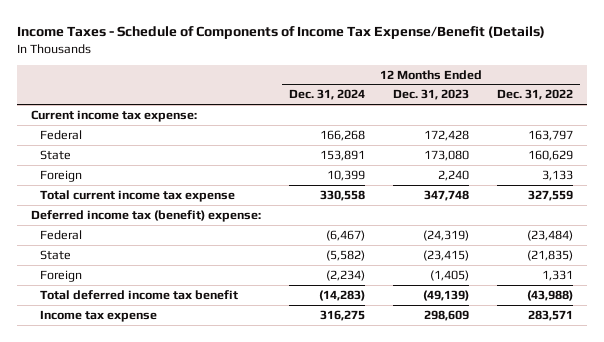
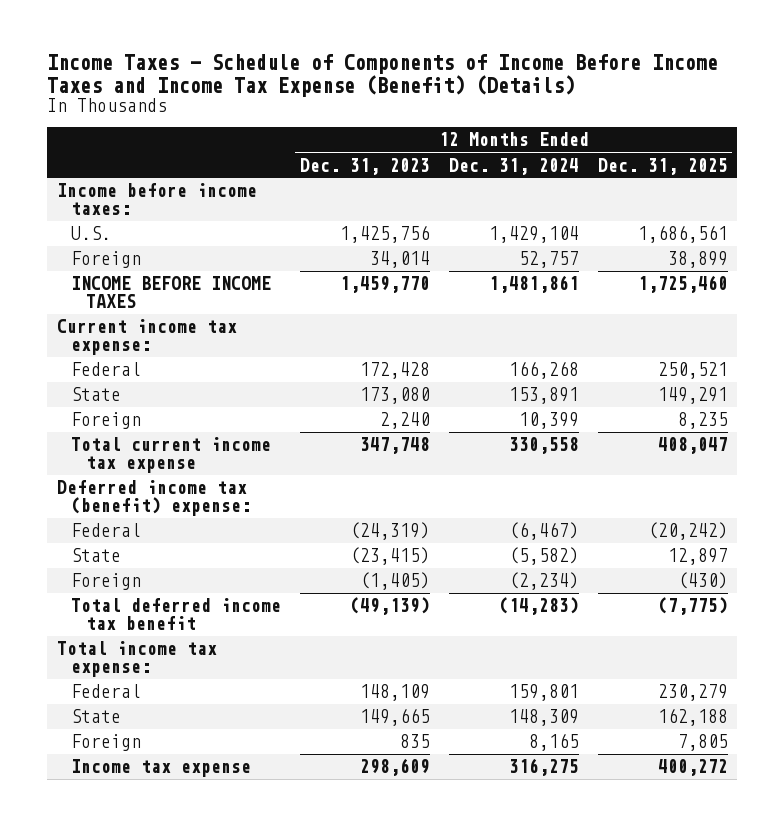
- Income Taxes - Schedule of Components of Income Tax Expense/Benefit (Details)
+ Income Taxes - Schedule of Components of Income Before Income Taxes and Income Tax Expense (Benefit) (Details)
- | 12 Months Ended Dec. 31, 2024 | 12 Months Ended Dec. 31, 2023 | 12 Months Ended Dec. 31, 2022
+ | 12 Months Ended Dec. 31, 2023 | 12 Months Ended Dec. 31, 2024 | 12 Months Ended Dec. 31, 2025
+ Income before income taxes:
+ U.S. | 1,425,756 | 1,429,104 | 1,686,561
+ Foreign | 34,014 | 52,757 | 38,899
+ INCOME BEFORE INCOME TAXES | 1,459,770 | 1,481,861 | 1,725,460
+ Total income tax expense:
+ Federal | 148,109 | 159,801 | 230,279
+ State | 149,665 | 148,309 | 162,188
+ Foreign | 835 | 8,165 | 7,805

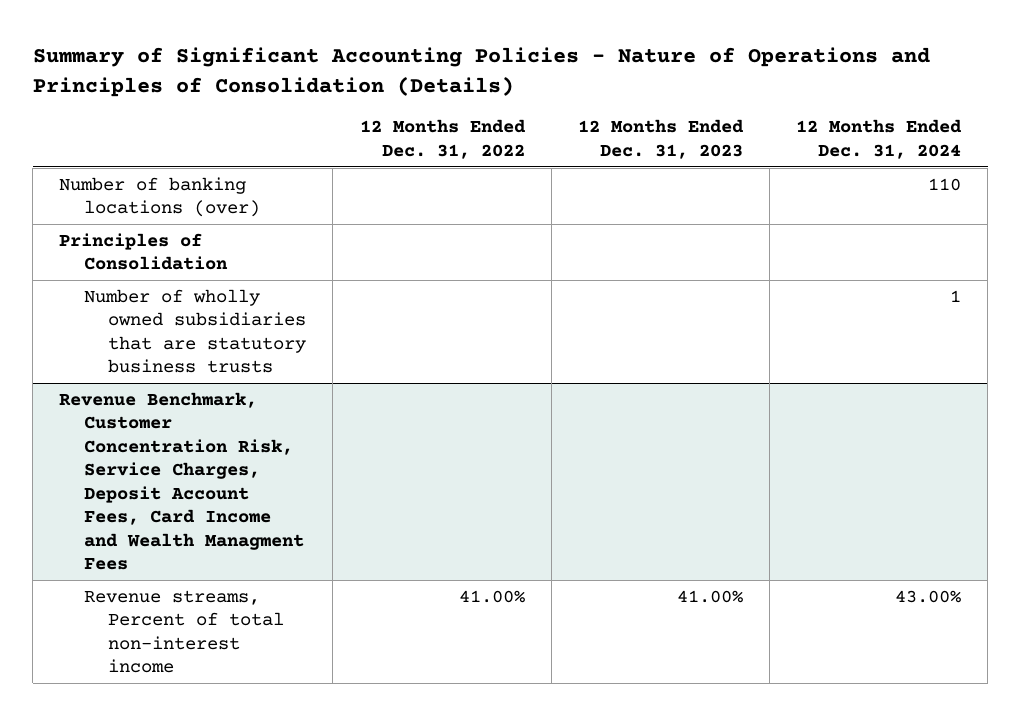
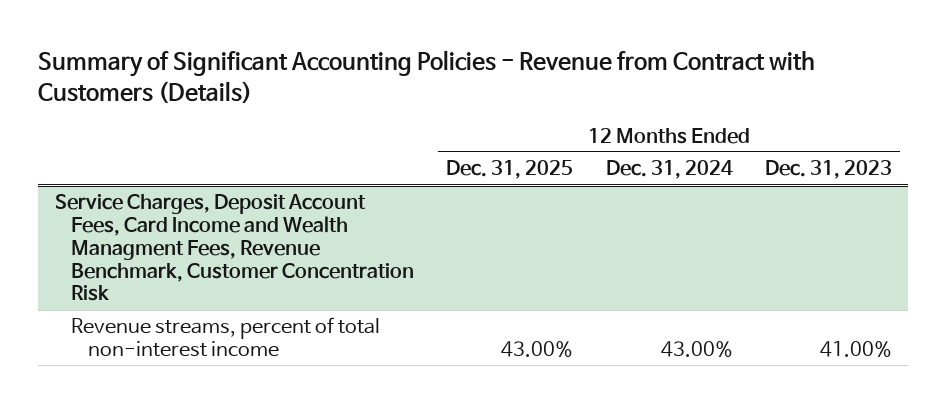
- Summary of Significant Accounting Policies - Nature of Operations and Principles of Consolidation (Details)
+ Summary of Significant Accounting Policies - Revenue from Contract with Customers (Details)
- | 12 Months Ended Dec. 31, 2022 | 12 Months Ended Dec. 31, 2023 | 12 Months Ended Dec. 31, 2024
+ | 12 Months Ended Dec. 31, 2025 | 12 Months Ended Dec. 31, 2024 | 12 Months Ended Dec. 31, 2023
- Number of banking locations (over) | | | 110
- Principles of Consolidation
- Number of wholly owned subsidiaries that are statutory business trusts | | | 1
- Revenue Benchmark, Customer Concentration Risk, Service Charges, Deposit Account Fees, Card Income and Wealth Managment Fees
- Revenue streams, Percent of total non-interest income | 41.00% | 41.00% | 43.00%
+ Service Charges, Deposit Account Fees, Card Income and Wealth Managment Fees, Revenue Benchmark, Customer Concentration Risk
+ Revenue streams, percent of total non-interest income | 43.00% | 43.00% | 41.00%

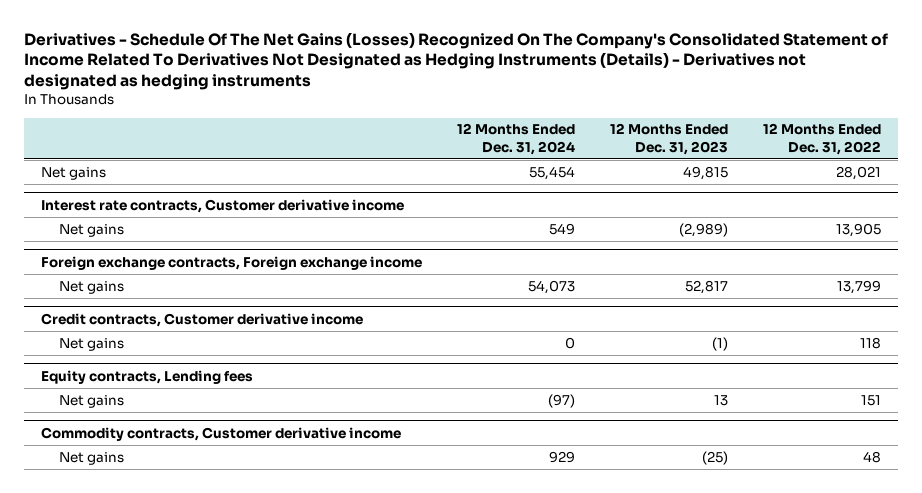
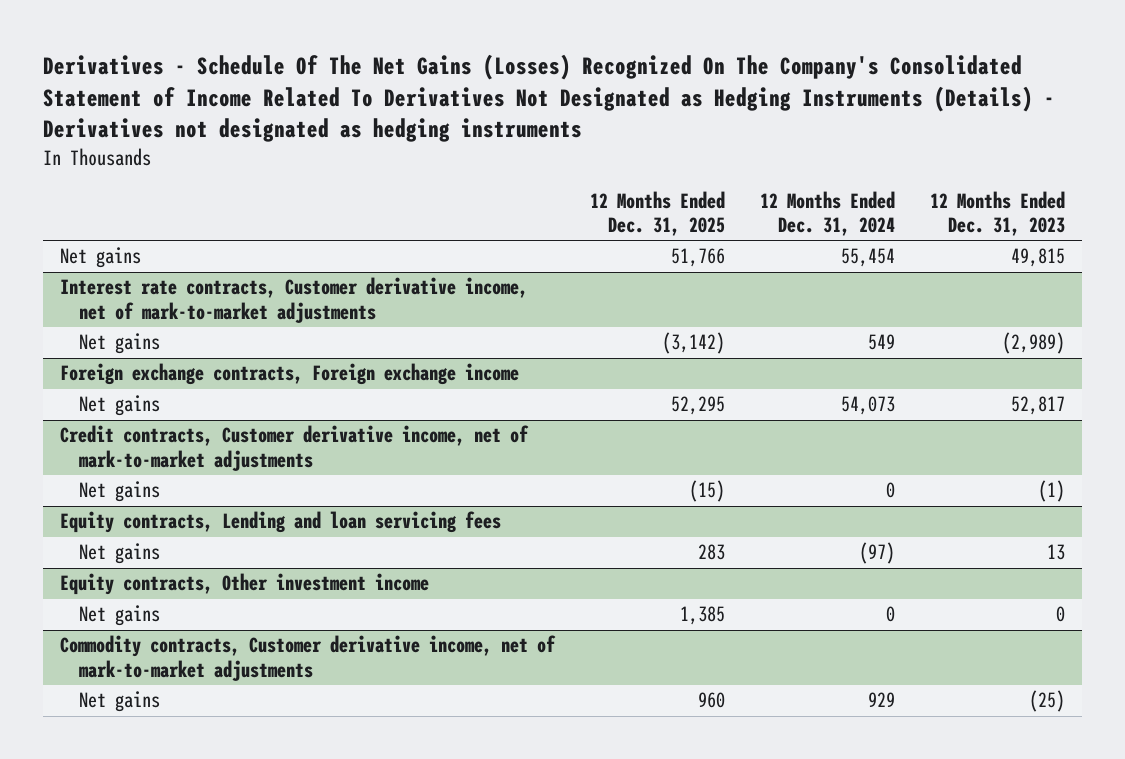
- | 12 Months Ended Dec. 31, 2024 | 12 Months Ended Dec. 31, 2023 | 12 Months Ended Dec. 31, 2022
+ | 12 Months Ended Dec. 31, 2025 | 12 Months Ended Dec. 31, 2024 | 12 Months Ended Dec. 31, 2023
- Interest rate contracts, Customer derivative income
+ Interest rate contracts, Customer derivative income, net of mark-to-market adjustments
- Credit contracts, Customer derivative income
+ Credit contracts, Customer derivative income, net of mark-to-market adjustments
- Equity contracts, Lending fees
+ Equity contracts, Lending and loan servicing fees
- Commodity contracts, Customer derivative income
+ Equity contracts, Other investment income
+ Net gains | 1,385 | 0 | 0
+ Commodity contracts, Customer derivative income, net of mark-to-market adjustments

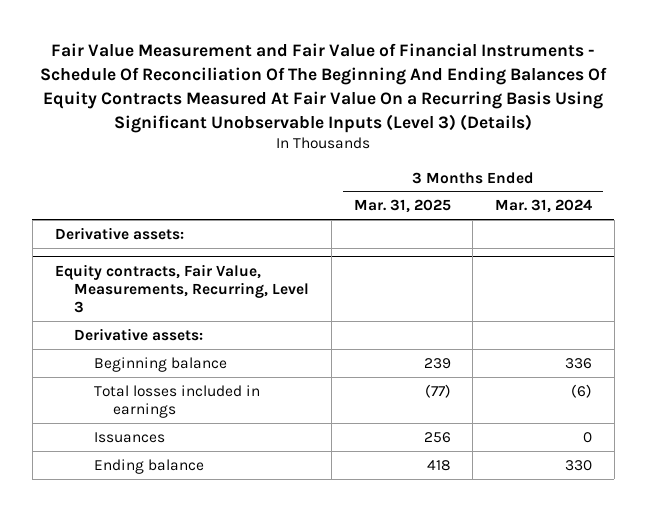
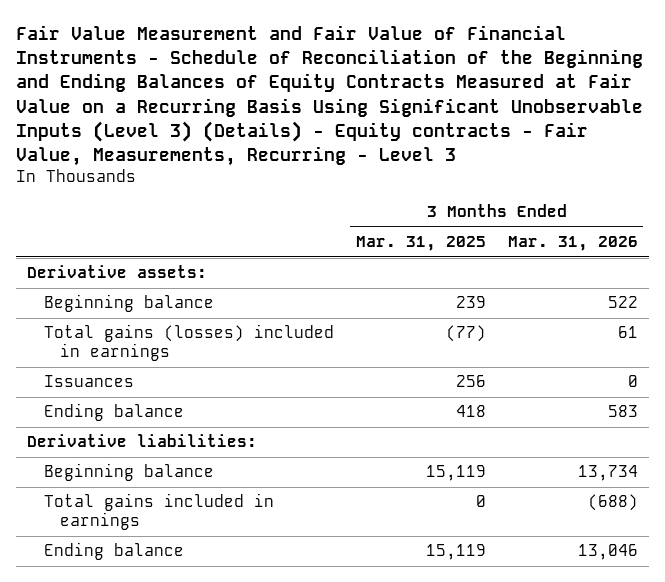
- Fair Value Measurement and Fair Value of Financial Instruments - Schedule Of Reconciliation Of The Beginning And Ending Balances Of Equity Contracts Measured At Fair Value On a Recurring Basis Using Significant Unobservable Inputs (Level 3) (Details)
+ Fair Value Measurement and Fair Value of Financial Instruments - Schedule of Reconciliation of the Beginning and Ending Balances of Equity Contracts Measured at Fair Value on a Recurring Basis Using Significant Unobservable Inputs (Level 3) (Details) - Equity contracts - Fair Value, Measurements, Recurring - Level 3
- | 3 Months Ended Mar. 31, 2025 | 3 Months Ended Mar. 31, 2024
+ | 3 Months Ended Mar. 31, 2025 | 3 Months Ended Mar. 31, 2026
- Equity contracts, Fair Value, Measurements, Recurring, Level 3
- Derivative assets:
- Total losses included in earnings | (77) | (6)
+ Total gains (losses) included in earnings | (77) | 61
+ Derivative liabilities:
+ Beginning balance | 15,119 | 13,734
+ Total gains included in earnings | 0 | (688)
+ Ending balance | 15,119 | 13,046

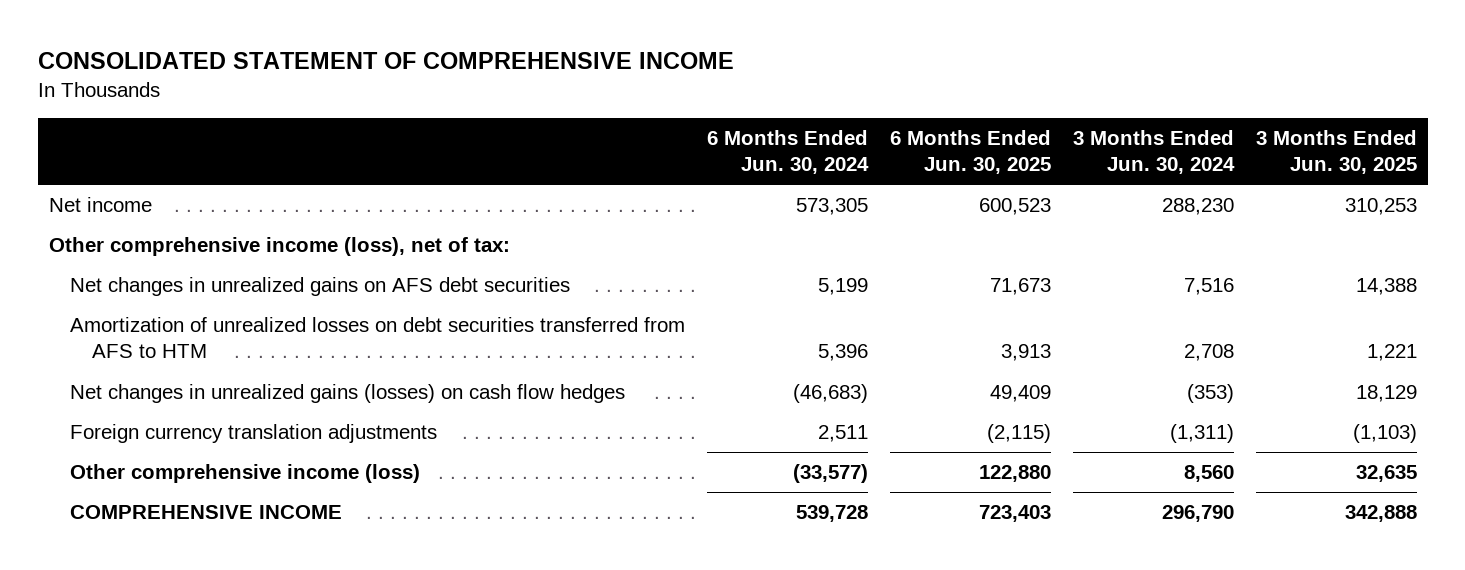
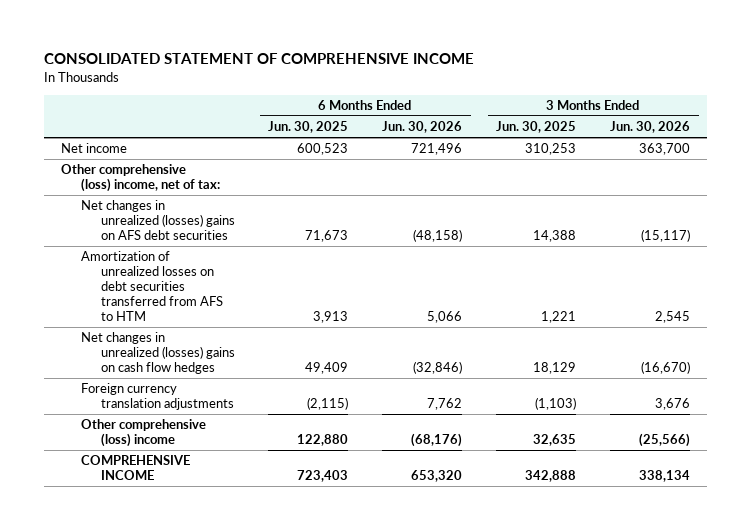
- | 6 Months Ended Jun. 30, 2024 | 6 Months Ended Jun. 30, 2025 | 3 Months Ended Jun. 30, 2024 | 3 Months Ended Jun. 30, 2025
+ | 6 Months Ended Jun. 30, 2025 | 6 Months Ended Jun. 30, 2026 | 3 Months Ended Jun. 30, 2025 | 3 Months Ended Jun. 30, 2026
- Other comprehensive income (loss), net of tax:
- Net changes in unrealized gains on AFS debt securities | 5,199 | 71,673 | 7,516 | 14,388
+ Other comprehensive (loss) income, net of tax:
+ Net changes in unrealized (losses) gains on AFS debt securities | 71,673 | (48,158) | 14,388 | (15,117)
- Net changes in unrealized gains (losses) on cash flow hedges | (46,683) | 49,409 | (353) | 18,129
+ Net changes in unrealized (losses) gains on cash flow hedges | 49,409 | (32,846) | 18,129 | (16,670)
- Other comprehensive income (loss) | (33,577) | 122,880 | 8,560 | 32,635
+ Other comprehensive (loss) income | 122,880 | (68,176) | 32,635 | (25,566)

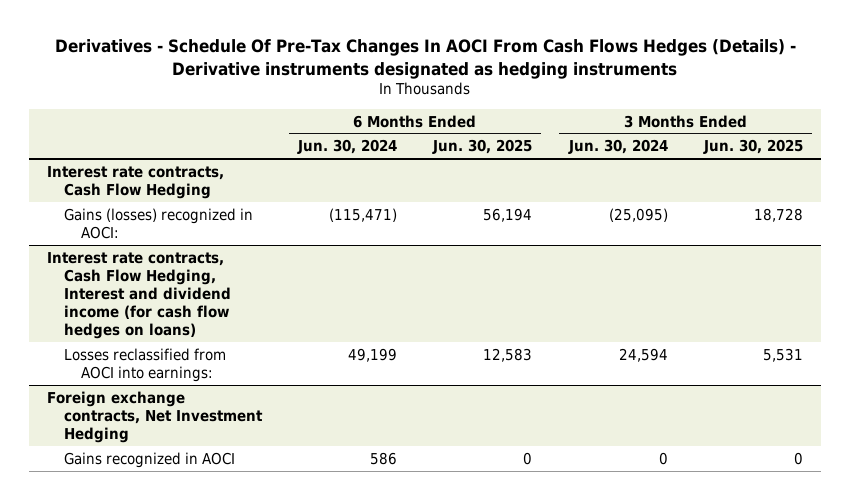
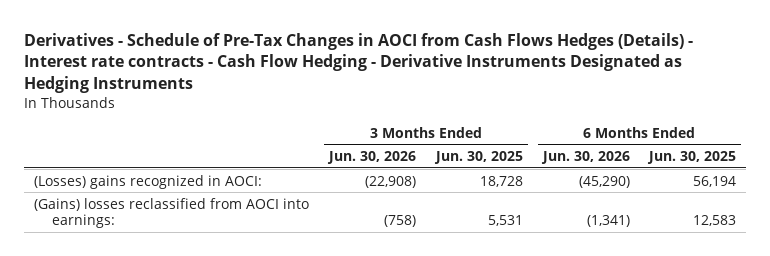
- Derivatives - Schedule Of Pre-Tax Changes In AOCI From Cash Flows Hedges (Details) - Derivative instruments designated as hedging instruments
+ Derivatives - Schedule of Pre-Tax Changes in AOCI from Cash Flows Hedges (Details) - Interest rate contracts - Cash Flow Hedging - Derivative Instruments Designated as Hedging Instruments
- | 6 Months Ended Jun. 30, 2024 | 6 Months Ended Jun. 30, 2025 | 3 Months Ended Jun. 30, 2024 | 3 Months Ended Jun. 30, 2025
+ | 3 Months Ended Jun. 30, 2026 | 3 Months Ended Jun. 30, 2025 | 6 Months Ended Jun. 30, 2026 | 6 Months Ended Jun. 30, 2025
- Interest rate contracts, Cash Flow Hedging
- Gains (losses) recognized in AOCI: | (115,471) | 56,194 | (25,095) | 18,728
- Interest rate contracts, Cash Flow Hedging, Interest and dividend income (for cash flow hedges on loans)
- Losses reclassified from AOCI into earnings: | 49,199 | 12,583 | 24,594 | 5,531
- Foreign exchange contracts, Net Investment Hedging
- Gains recognized in AOCI | 586 | 0 | 0 | 0
+ (Losses) gains recognized in AOCI: | (22,908) | 18,728 | (45,290) | 56,194
+ (Gains) losses reclassified from AOCI into earnings: | (758) | 5,531 | (1,341) | 12,583

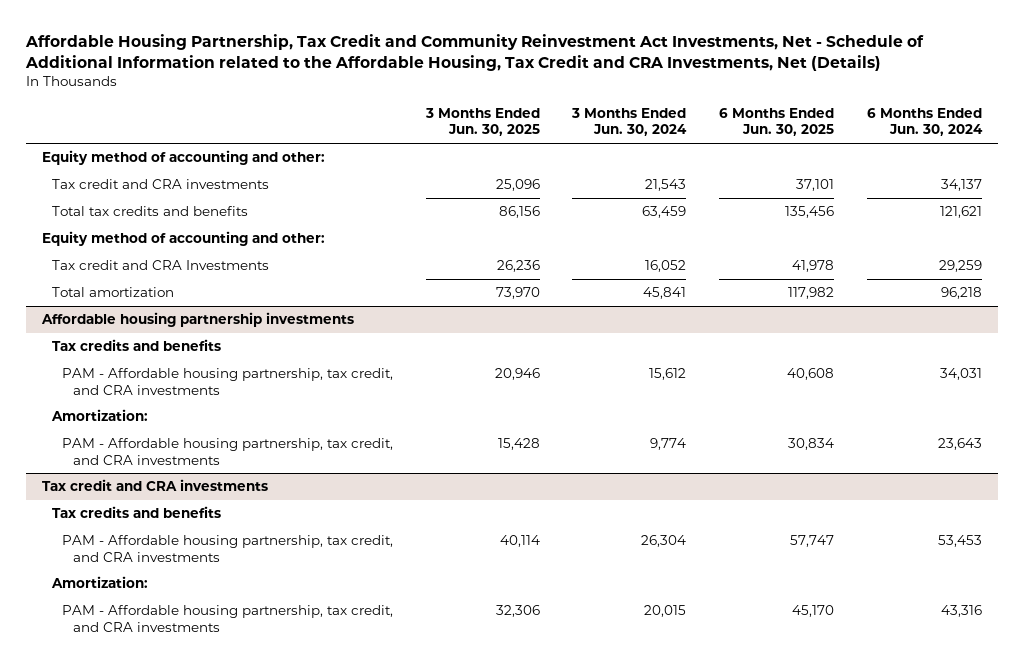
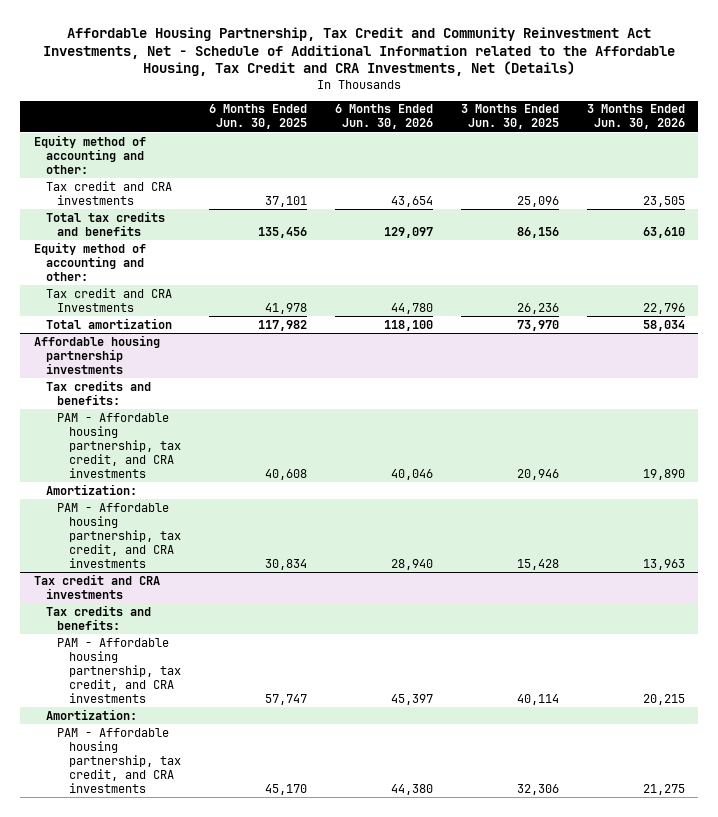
- | 3 Months Ended Jun. 30, 2025 | 3 Months Ended Jun. 30, 2024 | 6 Months Ended Jun. 30, 2025 | 6 Months Ended Jun. 30, 2024
+ | 6 Months Ended Jun. 30, 2025 | 6 Months Ended Jun. 30, 2026 | 3 Months Ended Jun. 30, 2025 | 3 Months Ended Jun. 30, 2026
@ Affordable housing partnership investments
- Tax credits and benefits
+ Tax credits and benefits:
@ Tax credit and CRA investments
- Tax credits and benefits
+ Tax credits and benefits:

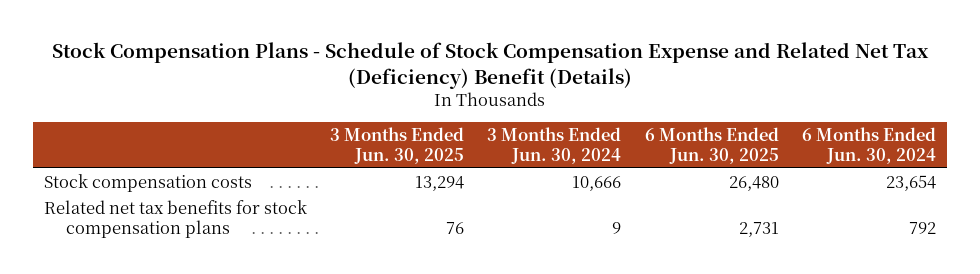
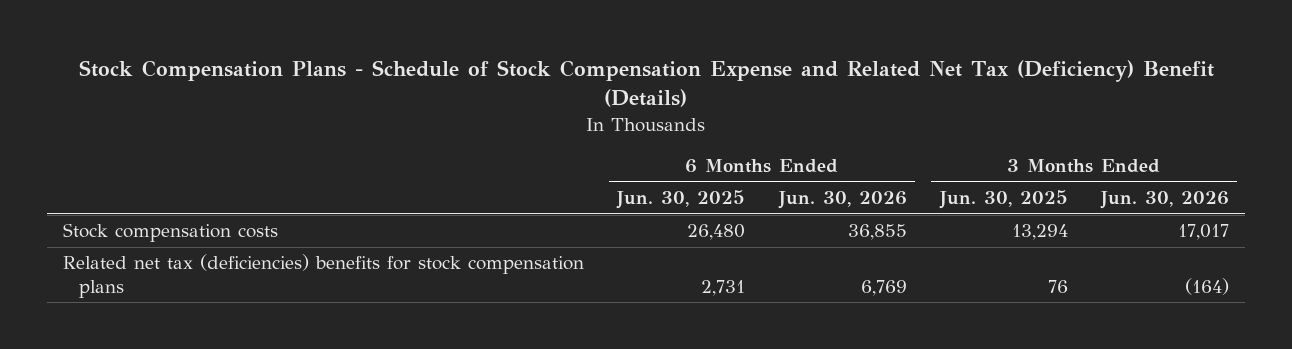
- | 3 Months Ended Jun. 30, 2025 | 3 Months Ended Jun. 30, 2024 | 6 Months Ended Jun. 30, 2025 | 6 Months Ended Jun. 30, 2024
+ | 6 Months Ended Jun. 30, 2025 | 6 Months Ended Jun. 30, 2026 | 3 Months Ended Jun. 30, 2025 | 3 Months Ended Jun. 30, 2026
- Related net tax benefits for stock compensation plans | 76 | 9 | 2,731 | 792
+ Related net tax (deficiencies) benefits for stock compensation plans | 2,731 | 6,769 | 76 | (164)

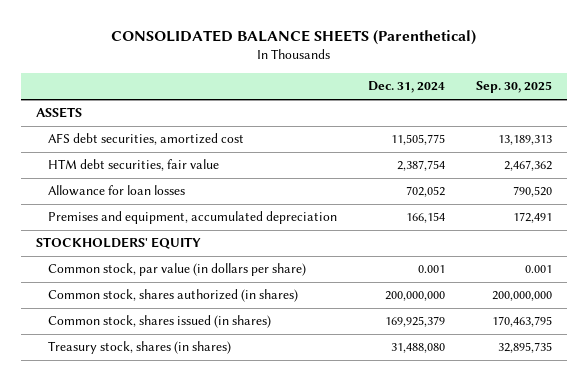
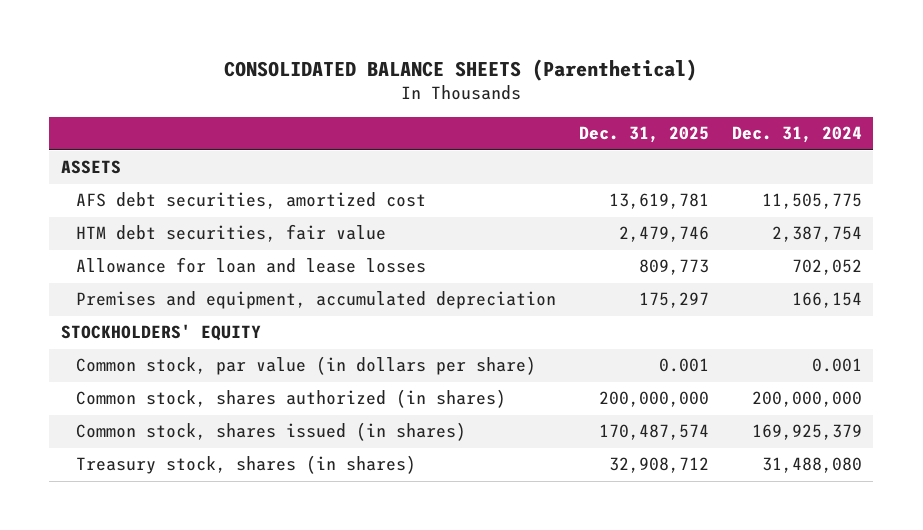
- | Dec. 31, 2024 | Sep. 30, 2025
+ | Dec. 31, 2025 | Dec. 31, 2024
- Allowance for loan losses | 702,052 | 790,520
+ Allowance for loan and lease losses | 809,773 | 702,052

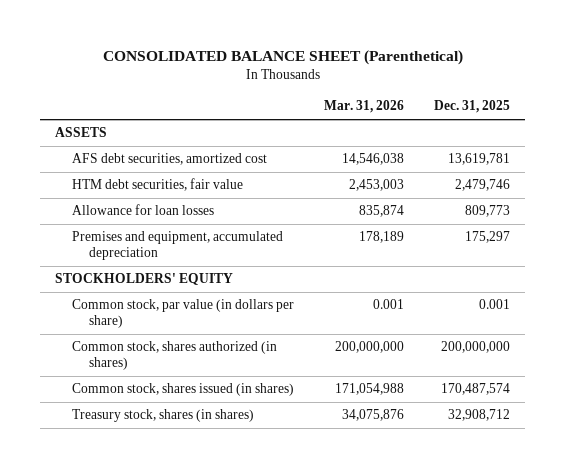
- CONSOLIDATED BALANCE SHEETS (Parenthetical)
+ CONSOLIDATED BALANCE SHEET (Parenthetical)
- | Dec. 31, 2025 | Dec. 31, 2024
+ | Mar. 31, 2026 | Dec. 31, 2025
- Allowance for loan and lease losses | 809,773 | 702,052
+ Allowance for loan losses | 835,874 | 809,773

